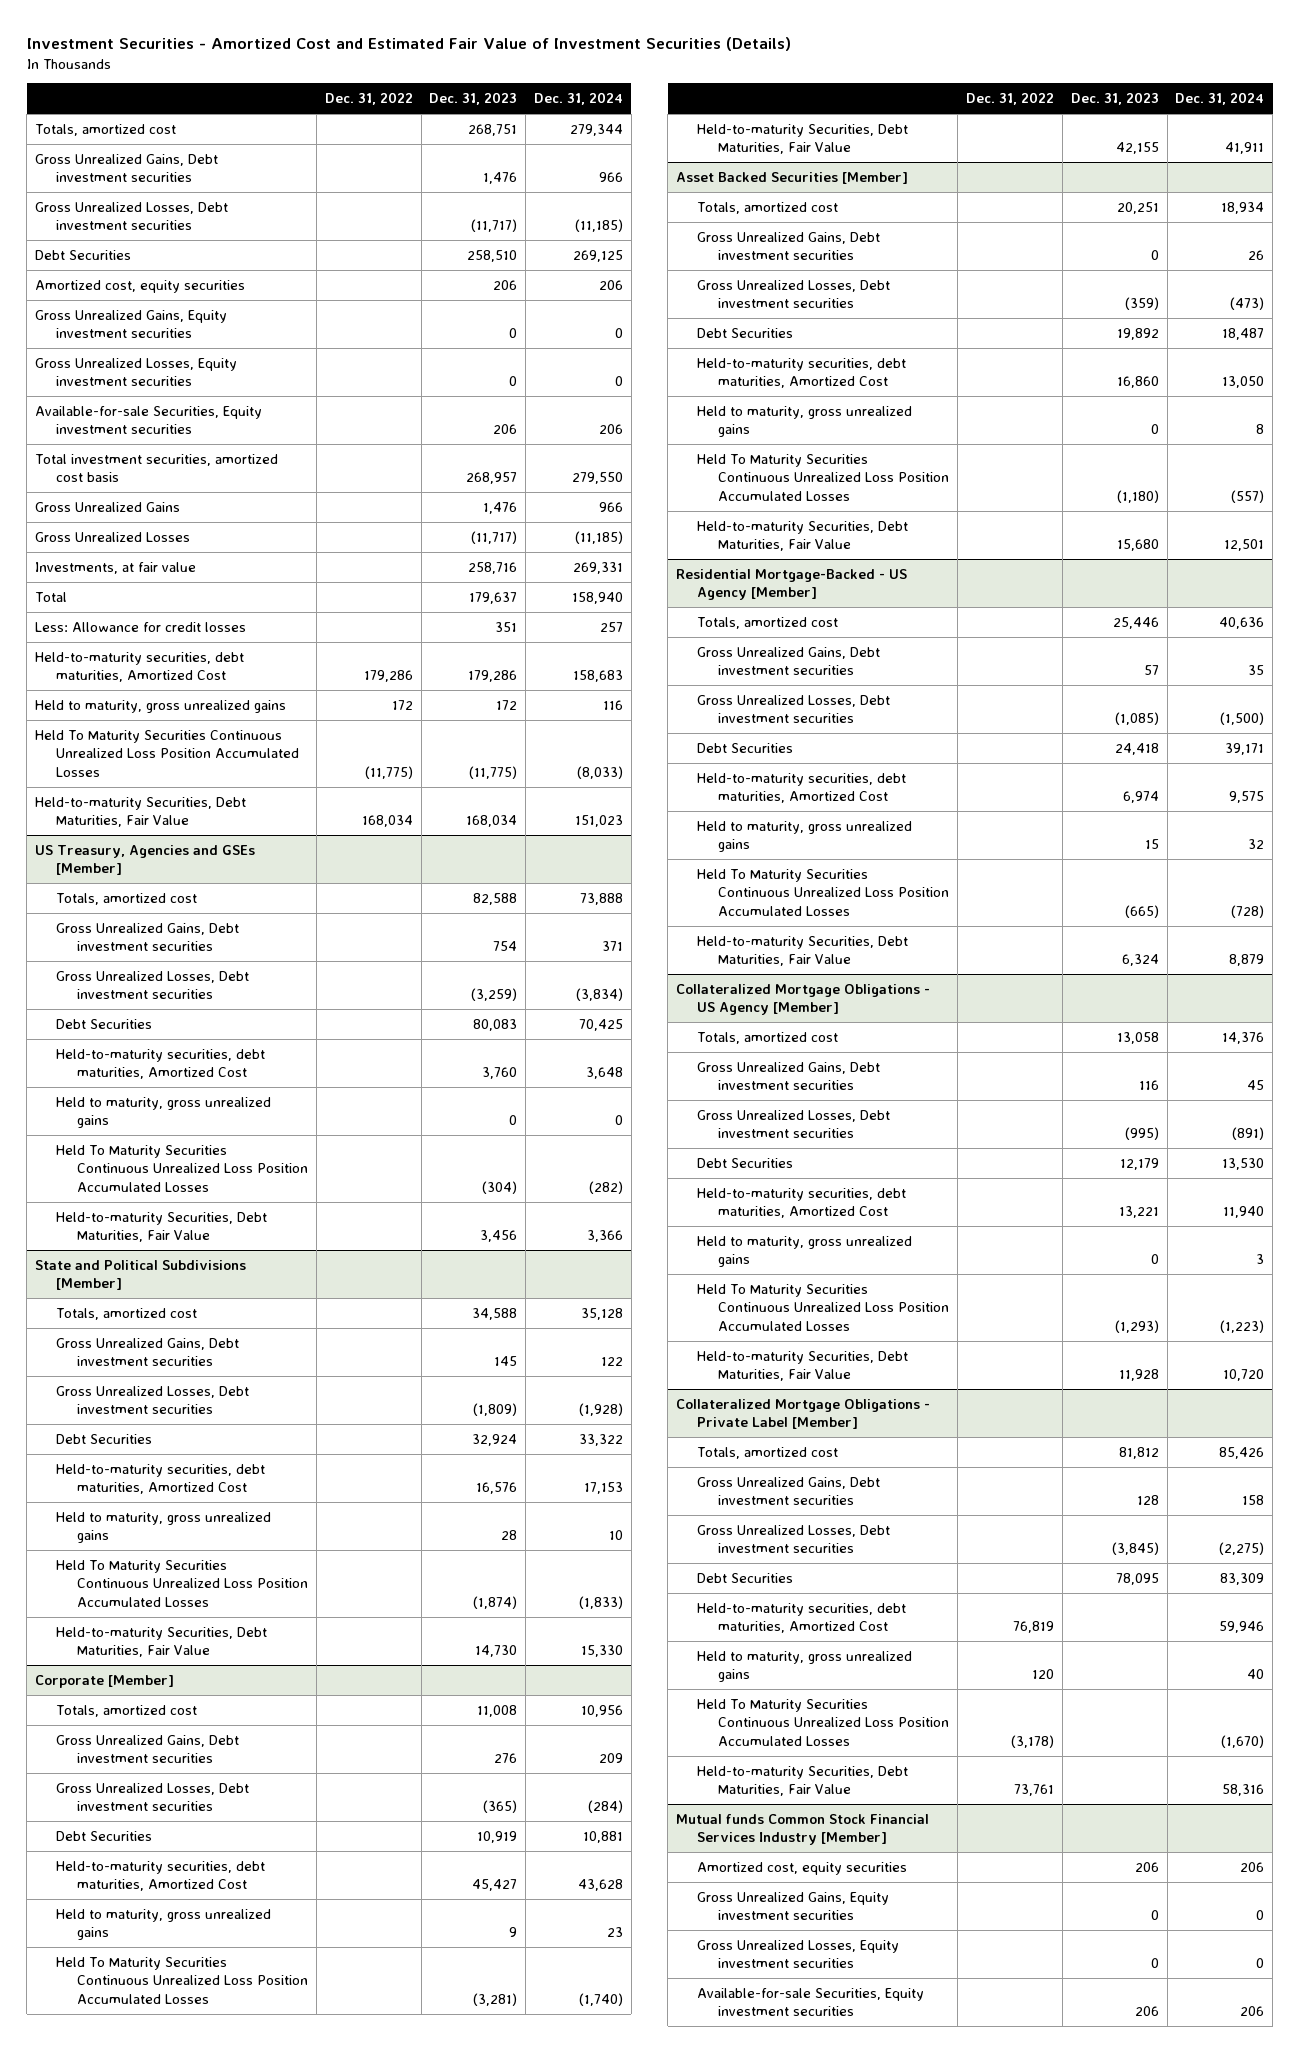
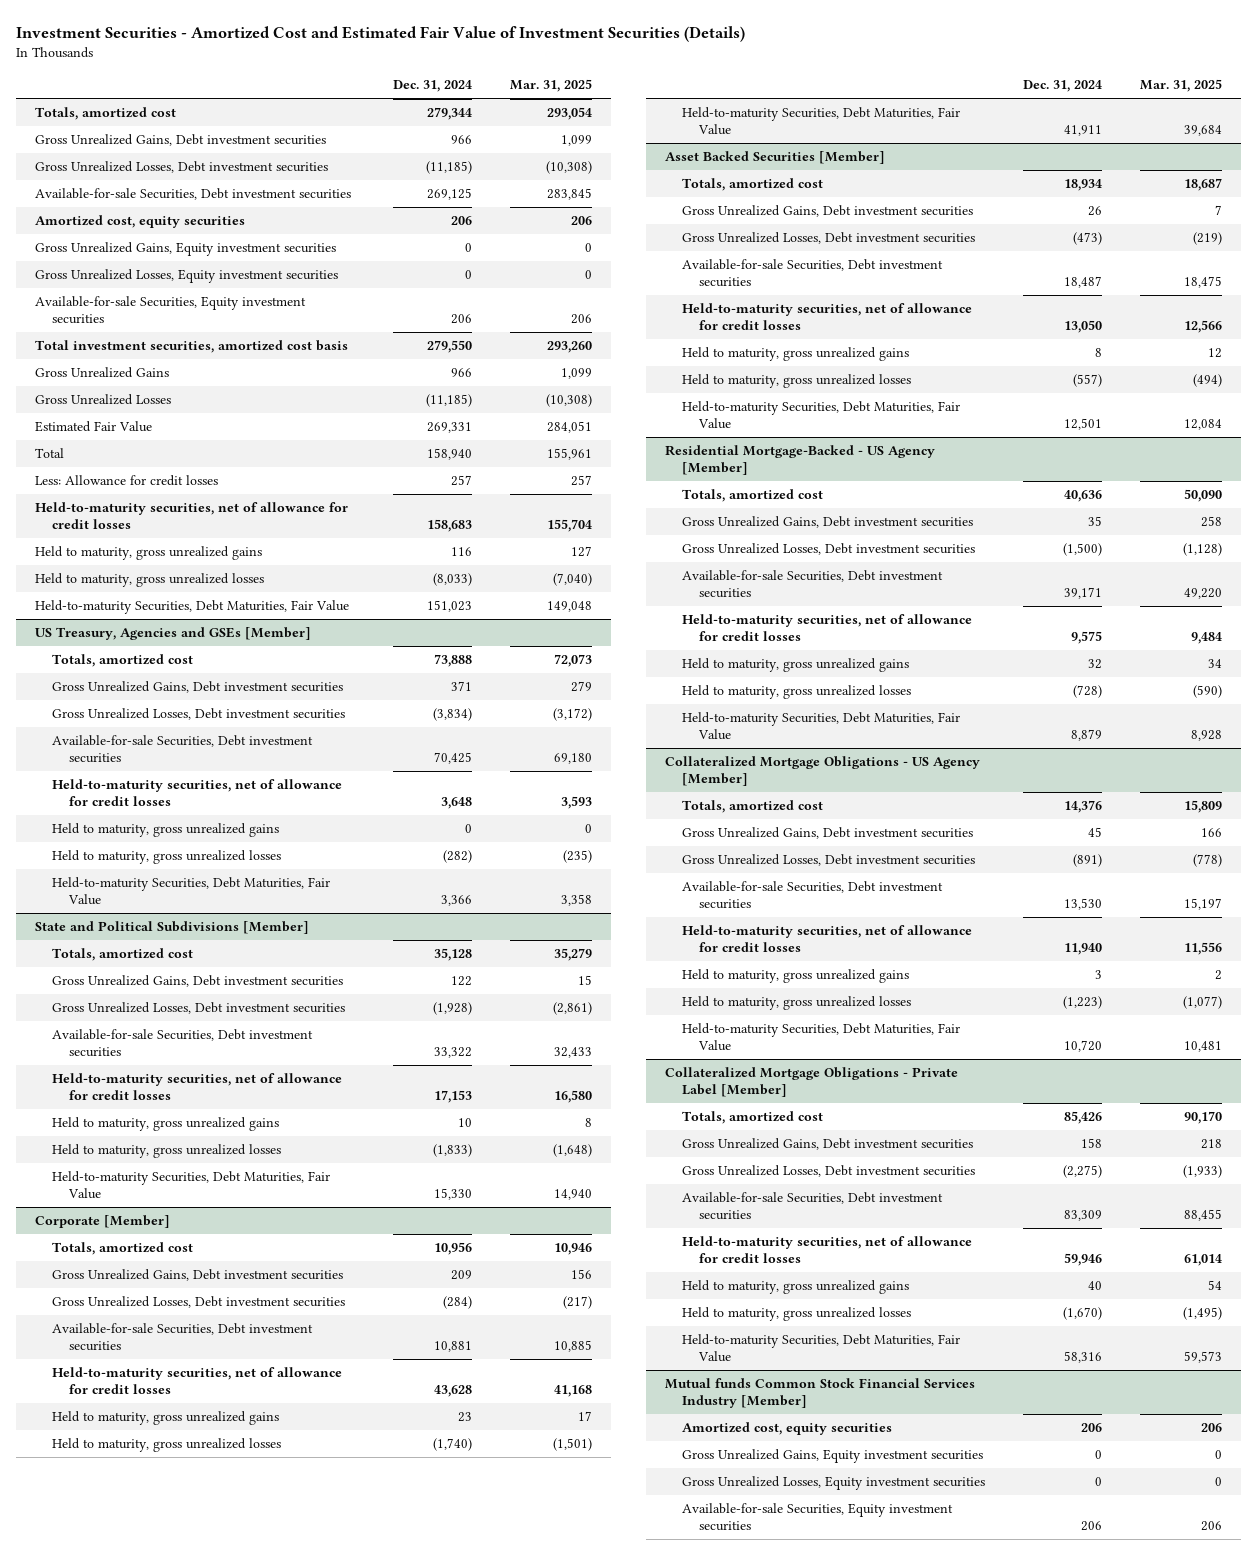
- | Dec. 31, 2022 | Dec. 31, 2023 | Dec. 31, 2024
+ | Dec. 31, 2024 | Mar. 31, 2025
- Debt Securities | | 258,510 | 269,125
+ Available-for-sale Securities, Debt investment securities | 269,125 | 283,845
- Investments, at fair value | | 258,716 | 269,331
+ Estimated Fair Value | 269,331 | 284,051
- Held-to-maturity securities, debt maturities, Amortized Cost | 179,286 | 179,286 | 158,683
+ Held-to-maturity securities, net of allowance for credit losses | 158,683 | 155,704
- Held To Maturity Securities Continuous Unrealized Loss Position Accumulated Losses | (11,775) | (11,775) | (8,033)
+ Held to maturity, gross unrealized losses | (8,033) | (7,040)
@ US Treasury, Agencies and GSEs [Member]
- Debt Securities | | 80,083 | 70,425
- Held-to-maturity securities, debt maturities, Amortized Cost | | 3,760 | 3,648
+ Available-for-sale Securities, Debt investment securities | 70,425 | 69,180
+ Held-to-maturity securities, net of allowance for credit losses | 3,648 | 3,593
- Held To Maturity Securities Continuous Unrealized Loss Position Accumulated Losses | | (304) | (282)
+ Held to maturity, gross unrealized losses | (282) | (235)
@ State and Political Subdivisions [Member]
- Debt Securities | | 32,924 | 33,322
- Held-to-maturity securities, debt maturities, Amortized Cost | | 16,576 | 17,153
+ Available-for-sale Securities, Debt investment securities | 33,322 | 32,433
+ Held-to-maturity securities, net of allowance for credit losses | 17,153 | 16,580
- Held To Maturity Securities Continuous Unrealized Loss Position Accumulated Losses | | (1,874) | (1,833)
+ Held to maturity, gross unrealized losses | (1,833) | (1,648)
@ Corporate [Member]
- Debt Securities | | 10,919 | 10,881
- Held-to-maturity securities, debt maturities, Amortized Cost | | 45,427 | 43,628
+ Available-for-sale Securities, Debt investment securities | 10,881 | 10,885
+ Held-to-maturity securities, net of allowance for credit losses | 43,628 | 41,168
- Held To Maturity Securities Continuous Unrealized Loss Position Accumulated Losses | | (3,281) | (1,740)
+ Held to maturity, gross unrealized losses | (1,740) | (1,501)
@ Asset Backed Securities [Member]
- Debt Securities | | 19,892 | 18,487
- Held-to-maturity securities, debt maturities, Amortized Cost | | 16,860 | 13,050
+ Available-for-sale Securities, Debt investment securities | 18,487 | 18,475
+ Held-to-maturity securities, net of allowance for credit losses | 13,050 | 12,566
- Held To Maturity Securities Continuous Unrealized Loss Position Accumulated Losses | | (1,180) | (557)
+ Held to maturity, gross unrealized losses | (557) | (494)
@ Residential Mortgage-Backed - US Agency [Member]
- Debt Securities | | 24,418 | 39,171
- Held-to-maturity securities, debt maturities, Amortized Cost | | 6,974 | 9,575
+ Available-for-sale Securities, Debt investment securities | 39,171 | 49,220
+ Held-to-maturity securities, net of allowance for credit losses | 9,575 | 9,484
- Held To Maturity Securities Continuous Unrealized Loss Position Accumulated Losses | | (665) | (728)
+ Held to maturity, gross unrealized losses | (728) | (590)
@ Collateralized Mortgage Obligations - US Agency [Member]
- Debt Securities | | 12,179 | 13,530
- Held-to-maturity securities, debt maturities, Amortized Cost | | 13,221 | 11,940
+ Available-for-sale Securities, Debt investment securities | 13,530 | 15,197
+ Held-to-maturity securities, net of allowance for credit losses | 11,940 | 11,556
- Held To Maturity Securities Continuous Unrealized Loss Position Accumulated Losses | | (1,293) | (1,223)
+ Held to maturity, gross unrealized losses | (1,223) | (1,077)
@ Collateralized Mortgage Obligations - Private Label [Member]
- Debt Securities | | 78,095 | 83,309
- Held-to-maturity securities, debt maturities, Amortized Cost | 76,819 | | 59,946
+ Available-for-sale Securities, Debt investment securities | 83,309 | 88,455
+ Held-to-maturity securities, net of allowance for credit losses | 59,946 | 61,014
- Held To Maturity Securities Continuous Unrealized Loss Position Accumulated Losses | (3,178) | | (1,670)
+ Held to maturity, gross unrealized losses | (1,670) | (1,495)

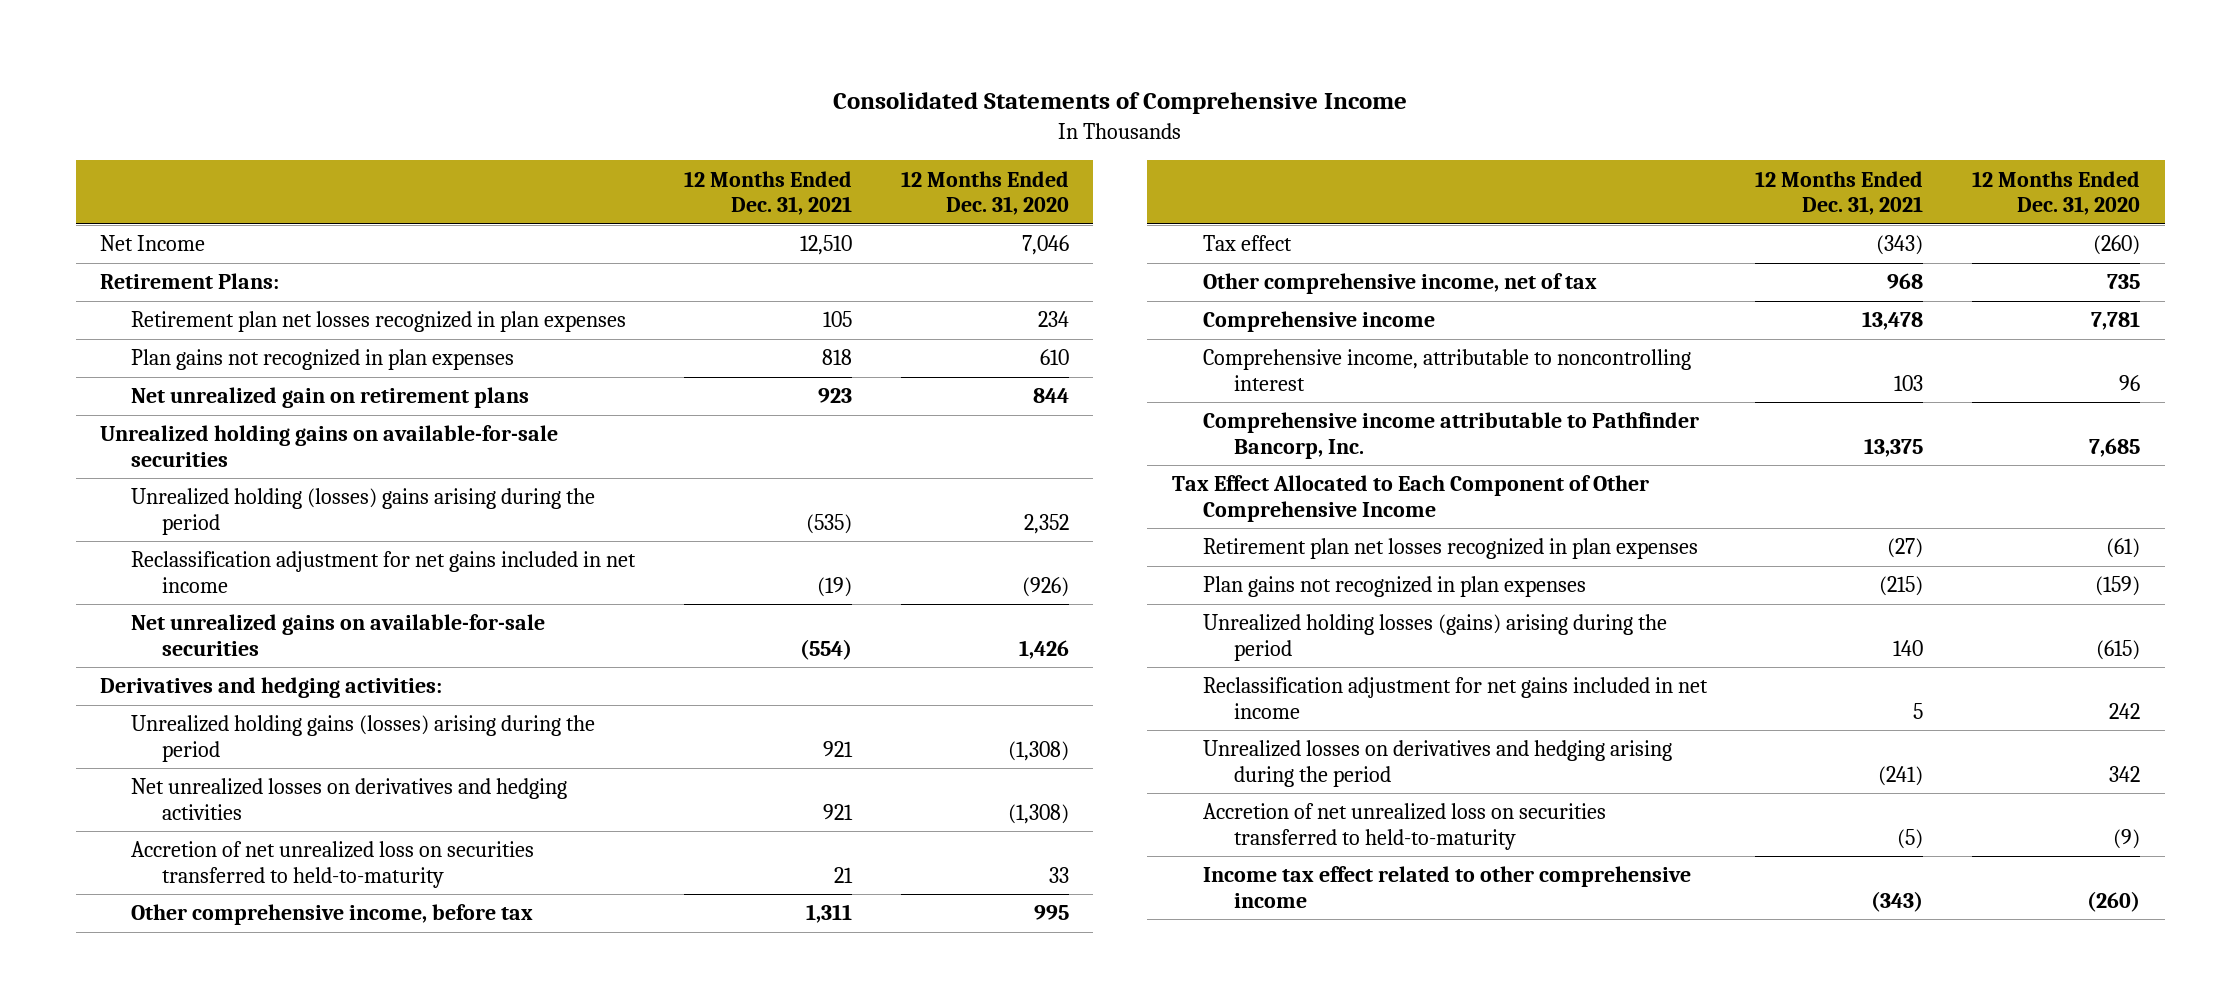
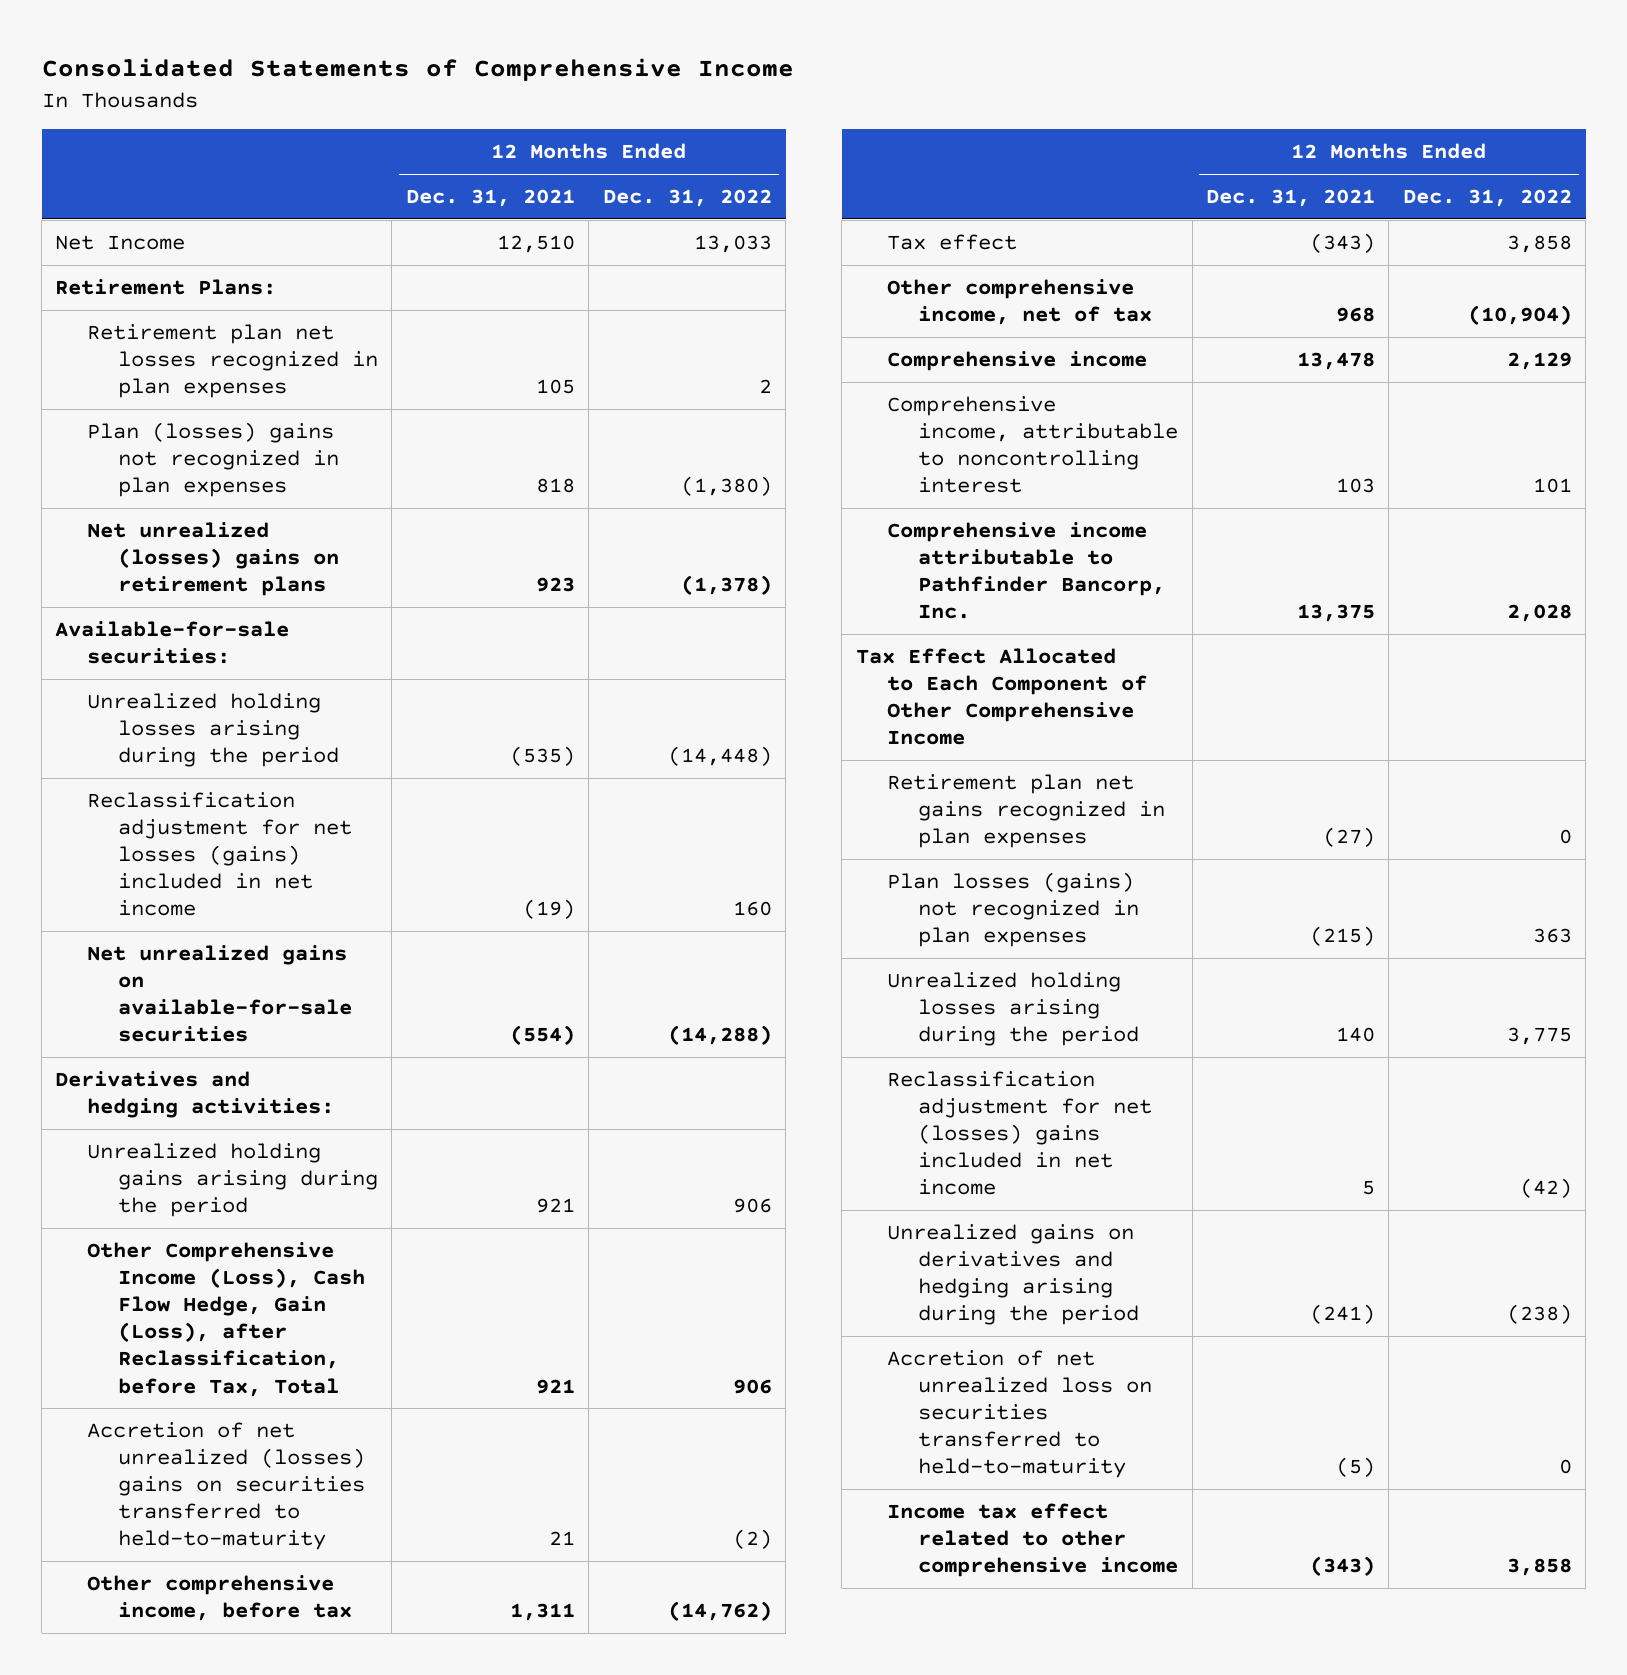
- | 12 Months Ended Dec. 31, 2021 | 12 Months Ended Dec. 31, 2020
+ | 12 Months Ended Dec. 31, 2021 | 12 Months Ended Dec. 31, 2022
- Plan gains not recognized in plan expenses | 818 | 610
- Net unrealized gain on retirement plans | 923 | 844
- Unrealized holding gains on available-for-sale securities
- Unrealized holding (losses) gains arising during the period | (535) | 2,352
- Reclassification adjustment for net gains included in net income | (19) | (926)
+ Plan (losses) gains not recognized in plan expenses | 818 | (1,380)
+ Net unrealized (losses) gains on retirement plans | 923 | (1,378)
+ Available-for-sale securities:
+ Unrealized holding losses arising during the period | (535) | (14,448)
+ Reclassification adjustment for net losses (gains) included in net income | (19) | 160
- Unrealized holding gains (losses) arising during the period | 921 | (1,308)
- Net unrealized losses on derivatives and hedging activities | 921 | (1,308)
- Accretion of net unrealized loss on securities transferred to held-to-maturity | 21 | 33
+ Unrealized holding gains arising during the period | 921 | 906
+ Other Comprehensive Income (Loss), Cash Flow Hedge, Gain (Loss), after Reclassification, before Tax, Total | 921 | 906
+ Accretion of net unrealized (losses) gains on securities transferred to held-to-maturity | 21 | (2)
- Retirement plan net losses recognized in plan expenses | (27) | (61)
- Plan gains not recognized in plan expenses | (215) | (159)
- Unrealized holding losses (gains) arising during the period | 140 | (615)
- Reclassification adjustment for net gains included in net income | 5 | 242
- Unrealized losses on derivatives and hedging arising during the period | (241) | 342
+ Retirement plan net gains recognized in plan expenses | (27) | 0
+ Plan losses (gains) not recognized in plan expenses | (215) | 363
+ Unrealized holding losses arising during the period | 140 | 3,775
+ Reclassification adjustment for net (losses) gains included in net income | 5 | (42)
+ Unrealized gains on derivatives and hedging arising during the period | (241) | (238)

